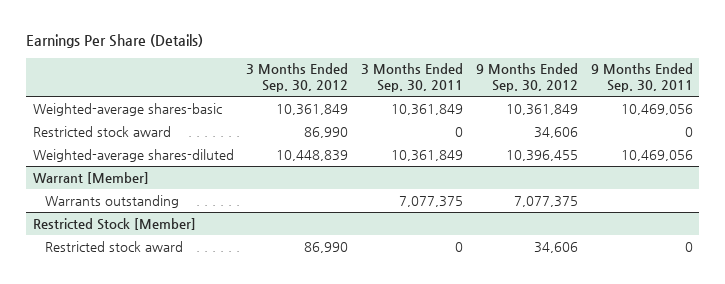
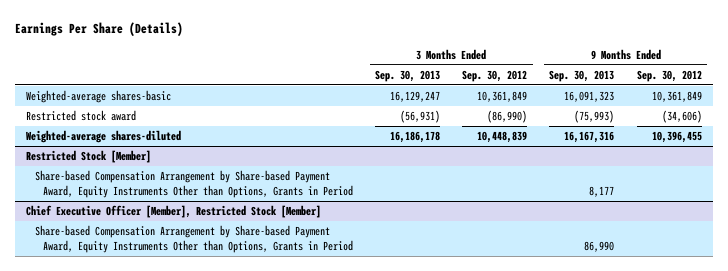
- | 3 Months Ended Sep. 30, 2012 | 3 Months Ended Sep. 30, 2011 | 9 Months Ended Sep. 30, 2012 | 9 Months Ended Sep. 30, 2011
+ | 3 Months Ended Sep. 30, 2013 | 3 Months Ended Sep. 30, 2012 | 9 Months Ended Sep. 30, 2013 | 9 Months Ended Sep. 30, 2012
- Restricted stock award | 86,990 | 0 | 34,606 | 0
+ Restricted stock award | (56,931) | (86,990) | (75,993) | (34,606)
- Warrant [Member]
- Warrants outstanding | | 7,077,375 | 7,077,375 |
@ Restricted Stock [Member]
- Restricted stock award | 86,990 | 0 | 34,606 | 0
+ Share-based Compensation Arrangement by Share-based Payment Award, Equity Instruments Other than Options, Grants in Period | | | 8,177 |
+ Chief Executive Officer [Member], Restricted Stock [Member]
+ Share-based Compensation Arrangement by Share-based Payment Award, Equity Instruments Other than Options, Grants in Period | | | 86,990 |

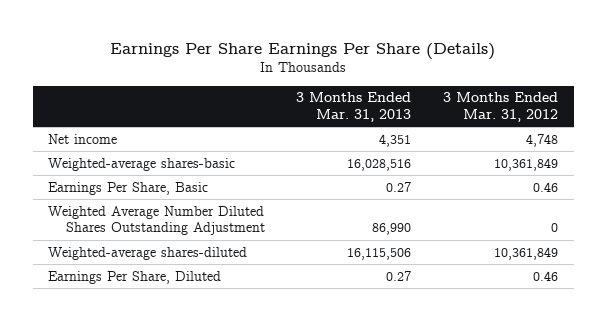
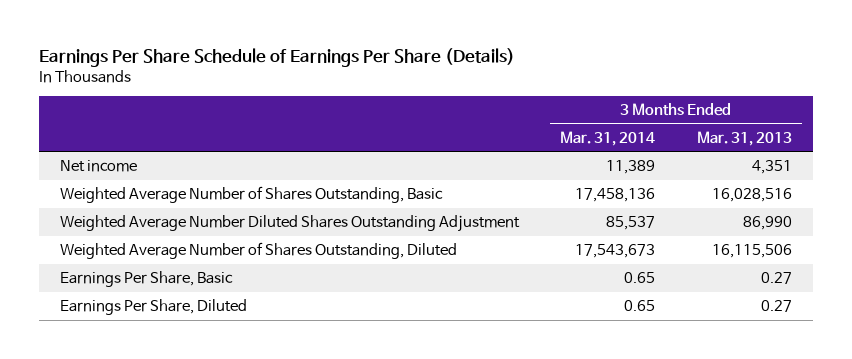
- Earnings Per Share Earnings Per Share (Details)
+ Earnings Per Share Schedule of Earnings Per Share (Details)
- | 3 Months Ended Mar. 31, 2013 | 3 Months Ended Mar. 31, 2012
+ | 3 Months Ended Mar. 31, 2014 | 3 Months Ended Mar. 31, 2013
- Weighted-average shares-basic | 16,028,516 | 10,361,849
+ Weighted Average Number of Shares Outstanding, Basic | 17,458,136 | 16,028,516
- Weighted-average shares-diluted | 16,115,506 | 10,361,849
+ Weighted Average Number of Shares Outstanding, Diluted | 17,543,673 | 16,115,506
moved down: Earnings Per Share, Basic | 0.65 | 0.27

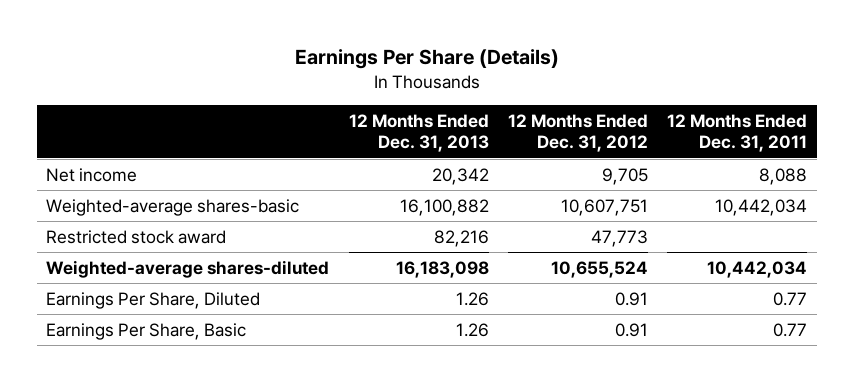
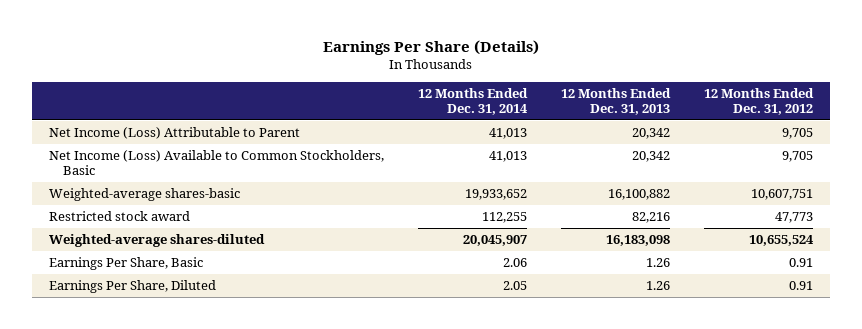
- | 12 Months Ended Dec. 31, 2013 | 12 Months Ended Dec. 31, 2012 | 12 Months Ended Dec. 31, 2011
+ | 12 Months Ended Dec. 31, 2014 | 12 Months Ended Dec. 31, 2013 | 12 Months Ended Dec. 31, 2012
- Net income | 20,342 | 9,705 | 8,088
+ Net Income (Loss) Attributable to Parent | 41,013 | 20,342 | 9,705
+ Net Income (Loss) Available to Common Stockholders, Basic | 41,013 | 20,342 | 9,705
moved down: Earnings Per Share, Diluted | 2.05 | 1.26 | 0.91

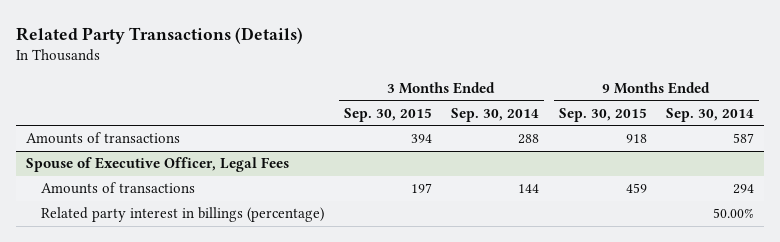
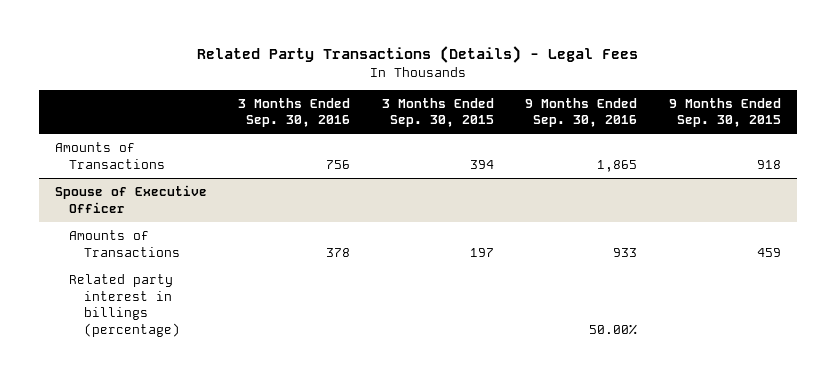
- Related Party Transactions (Details)
+ Related Party Transactions (Details) - Legal Fees
- | 3 Months Ended Sep. 30, 2015 | 3 Months Ended Sep. 30, 2014 | 9 Months Ended Sep. 30, 2015 | 9 Months Ended Sep. 30, 2014
+ | 3 Months Ended Sep. 30, 2016 | 3 Months Ended Sep. 30, 2015 | 9 Months Ended Sep. 30, 2016 | 9 Months Ended Sep. 30, 2015
- Amounts of transactions | 394 | 288 | 918 | 587
- Spouse of Executive Officer, Legal Fees
- Amounts of transactions | 197 | 144 | 459 | 294
+ Amounts of Transactions | 756 | 394 | 1,865 | 918
+ Spouse of Executive Officer
+ Amounts of Transactions | 378 | 197 | 933 | 459

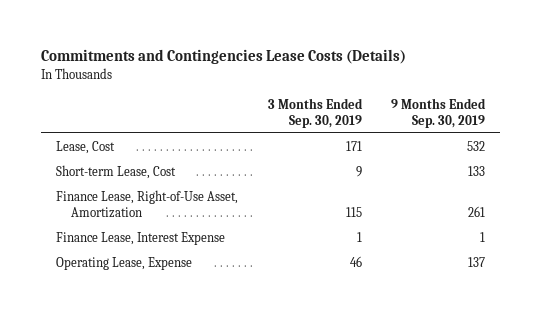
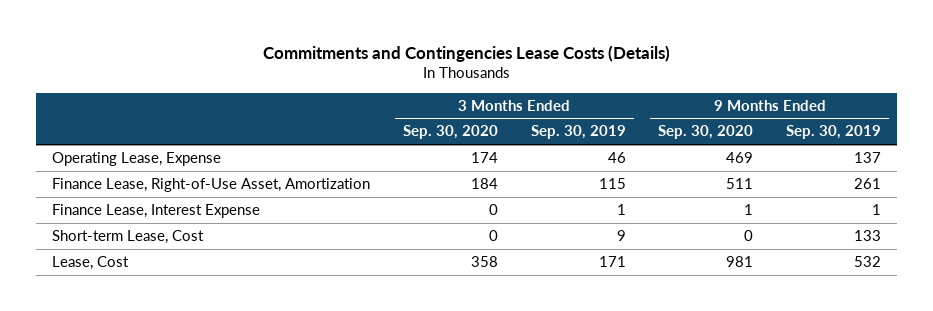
- | 3 Months Ended Sep. 30, 2019 | 9 Months Ended Sep. 30, 2019
+ | 3 Months Ended Sep. 30, 2020 | 3 Months Ended Sep. 30, 2019 | 9 Months Ended Sep. 30, 2020 | 9 Months Ended Sep. 30, 2019
moved up: Operating Lease, Expense | 174 | 46 | 469 | 137
moved down: Short-term Lease, Cost | 0 | 9 | 0 | 133
moved down: Lease, Cost | 358 | 171 | 981 | 532

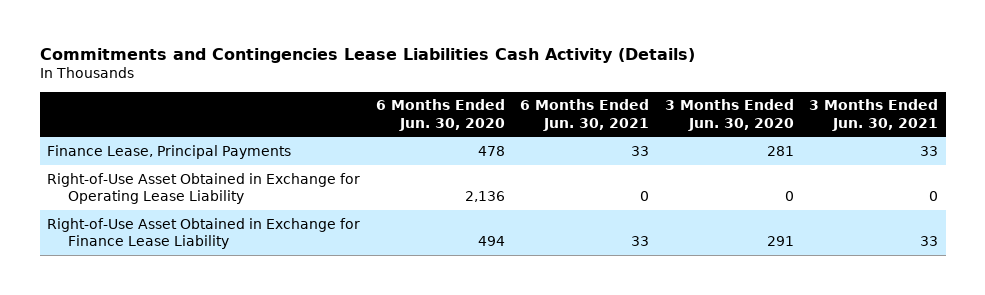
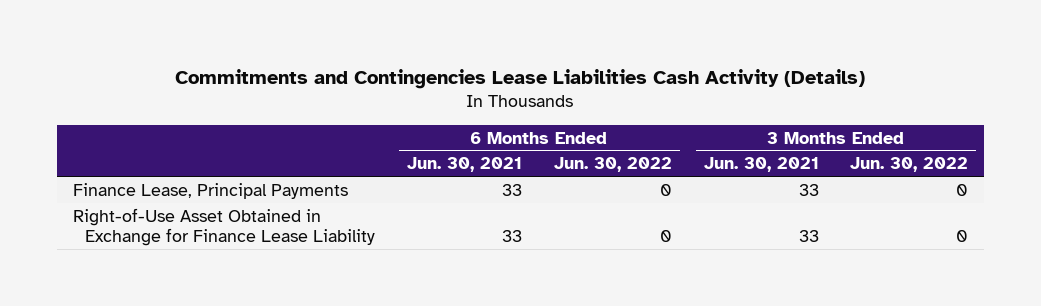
- | 6 Months Ended Jun. 30, 2020 | 6 Months Ended Jun. 30, 2021 | 3 Months Ended Jun. 30, 2020 | 3 Months Ended Jun. 30, 2021
+ | 6 Months Ended Jun. 30, 2021 | 6 Months Ended Jun. 30, 2022 | 3 Months Ended Jun. 30, 2021 | 3 Months Ended Jun. 30, 2022
- Right-of-Use Asset Obtained in Exchange for Operating Lease Liability | 2,136 | 0 | 0 | 0

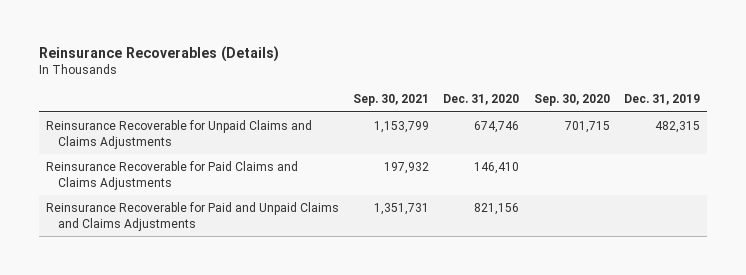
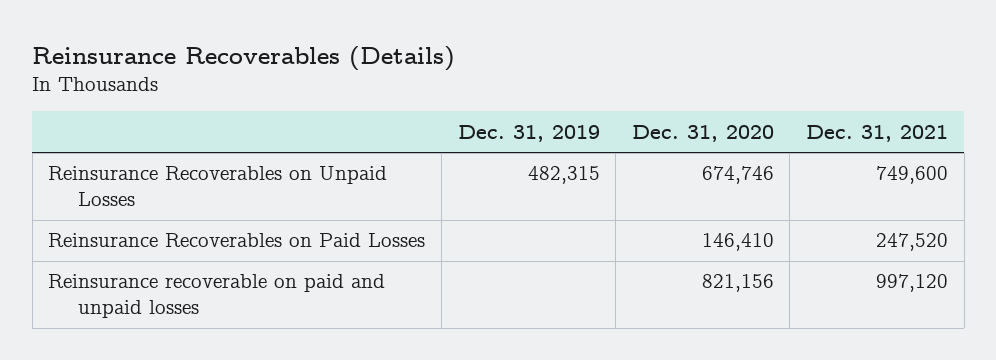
- | Sep. 30, 2021 | Dec. 31, 2020 | Sep. 30, 2020 | Dec. 31, 2019
+ | Dec. 31, 2019 | Dec. 31, 2020 | Dec. 31, 2021
- Reinsurance Recoverable for Unpaid Claims and Claims Adjustments | 1,153,799 | 674,746 | 701,715 | 482,315
- Reinsurance Recoverable for Paid Claims and Claims Adjustments | 197,932 | 146,410 | |
- Reinsurance Recoverable for Paid and Unpaid Claims and Claims Adjustments | 1,351,731 | 821,156 | |
+ Reinsurance Recoverables on Unpaid Losses | 482,315 | 674,746 | 749,600
+ Reinsurance Recoverables on Paid Losses | | 146,410 | 247,520
+ Reinsurance recoverable on paid and unpaid losses | | 821,156 | 997,120

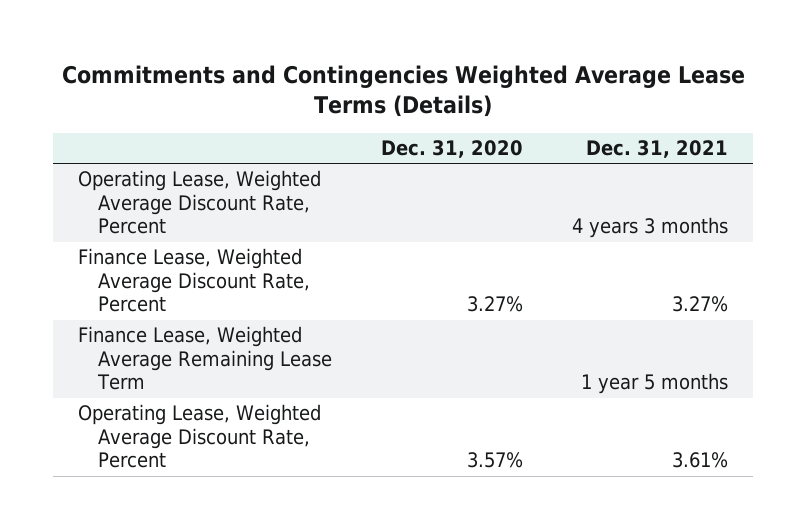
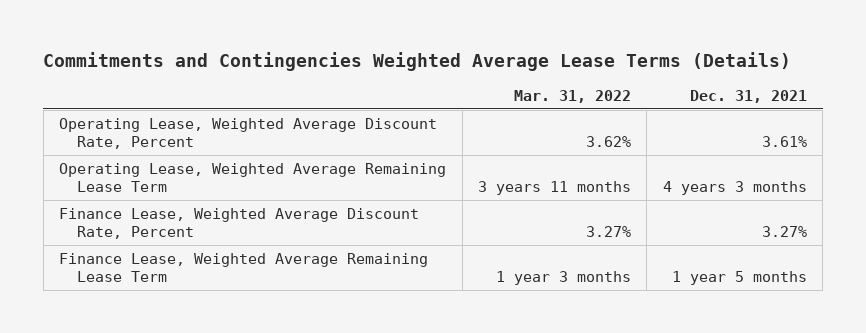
- | Dec. 31, 2020 | Dec. 31, 2021
+ | Mar. 31, 2022 | Dec. 31, 2021
- Operating Lease, Weighted Average Discount Rate, Percent | | 4 years 3 months
moved up: Operating Lease, Weighted Average Discount Rate, Percent | 3.62% | 3.61%
+ Operating Lease, Weighted Average Remaining Lease Term | 3 years 11 months | 4 years 3 months

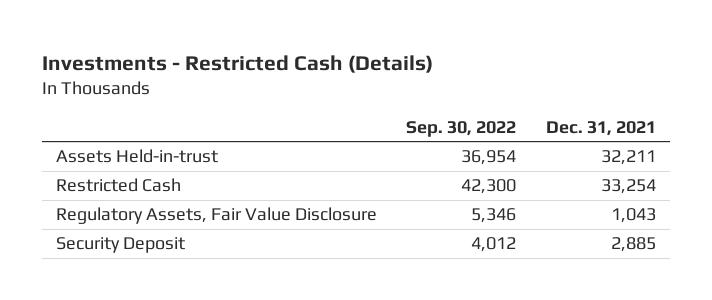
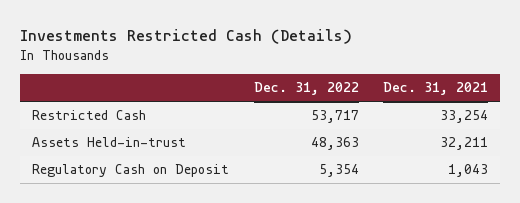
- Investments - Restricted Cash (Details)
+ Investments Restricted Cash (Details)
- | Sep. 30, 2022 | Dec. 31, 2021
+ | Dec. 31, 2022 | Dec. 31, 2021
- Regulatory Assets, Fair Value Disclosure | 5,346 | 1,043
- Security Deposit | 4,012 | 2,885
moved down: Assets Held-in-trust | 48,363 | 32,211
+ Regulatory Cash on Deposit | 5,354 | 1,043

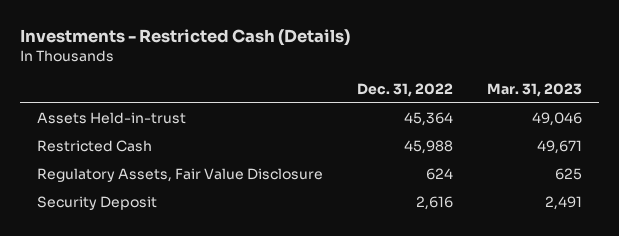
- Investments Restricted Cash (Details)
+ Investments - Restricted Cash (Details)
- | Dec. 31, 2022 | Dec. 31, 2021
+ | Dec. 31, 2022 | Mar. 31, 2023
- Restricted Cash | 53,717 | 33,254
- Assets Held-in-trust | 48,363 | 32,211
- Regulatory Cash on Deposit | 5,354 | 1,043
+ Assets Held-in-trust | 45,364 | 49,046
+ Restricted Cash | 45,988 | 49,671
+ Regulatory Assets, Fair Value Disclosure | 624 | 625
+ Security Deposit | 2,616 | 2,491

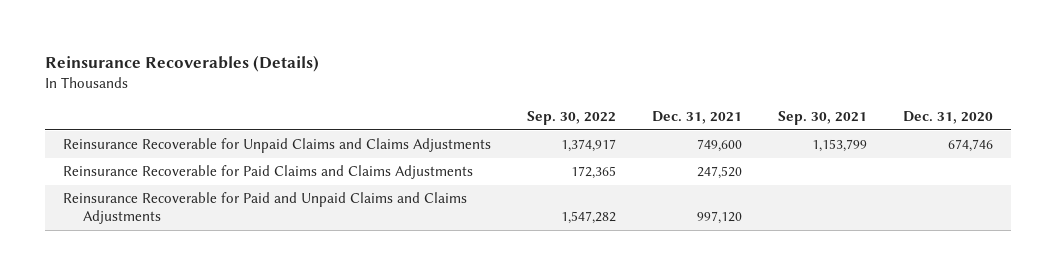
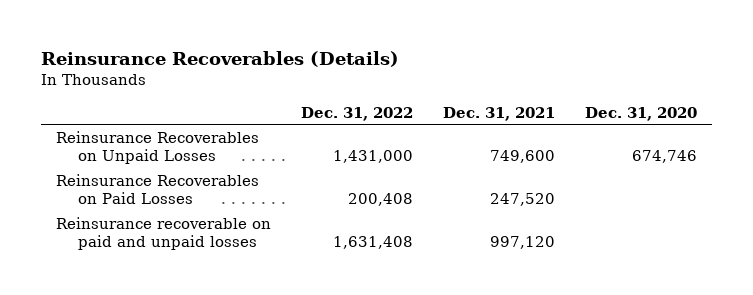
- | Sep. 30, 2022 | Dec. 31, 2021 | Sep. 30, 2021 | Dec. 31, 2020
+ | Dec. 31, 2022 | Dec. 31, 2021 | Dec. 31, 2020
- Reinsurance Recoverable for Unpaid Claims and Claims Adjustments | 1,374,917 | 749,600 | 1,153,799 | 674,746
- Reinsurance Recoverable for Paid Claims and Claims Adjustments | 172,365 | 247,520 | |
- Reinsurance Recoverable for Paid and Unpaid Claims and Claims Adjustments | 1,547,282 | 997,120 | |
+ Reinsurance Recoverables on Unpaid Losses | 1,431,000 | 749,600 | 674,746
+ Reinsurance Recoverables on Paid Losses | 200,408 | 247,520 |
+ Reinsurance recoverable on paid and unpaid losses | 1,631,408 | 997,120 |

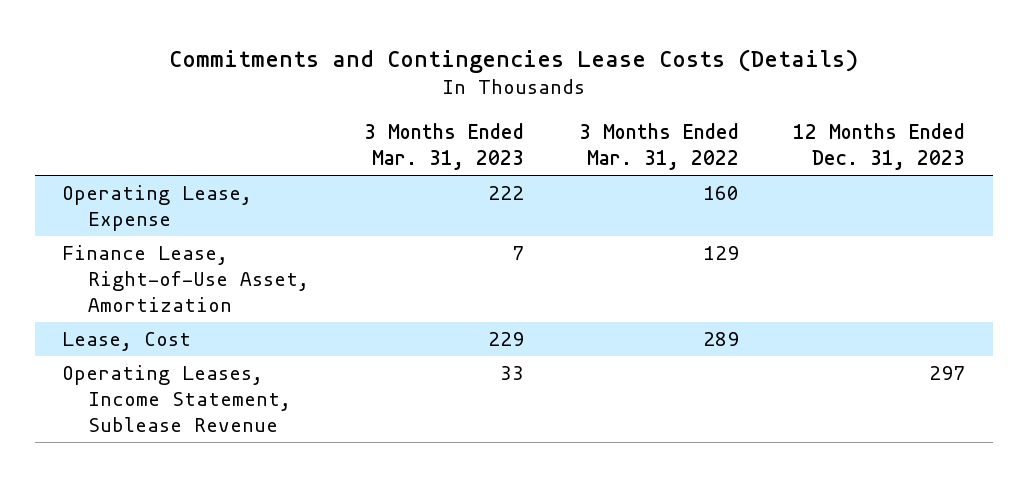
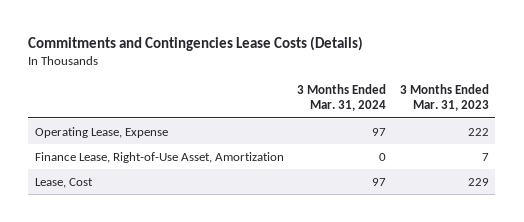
- | 3 Months Ended Mar. 31, 2023 | 3 Months Ended Mar. 31, 2022 | 12 Months Ended Dec. 31, 2023
+ | 3 Months Ended Mar. 31, 2024 | 3 Months Ended Mar. 31, 2023
- Operating Leases, Income Statement, Sublease Revenue | 33 | | 297

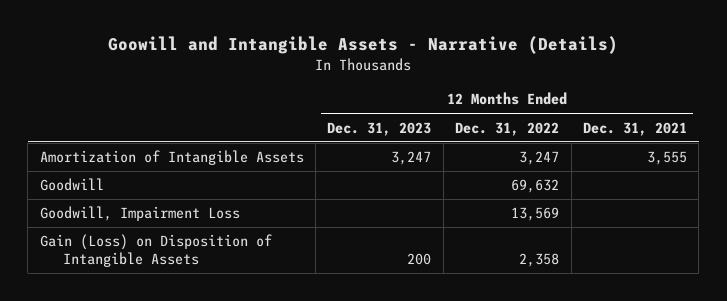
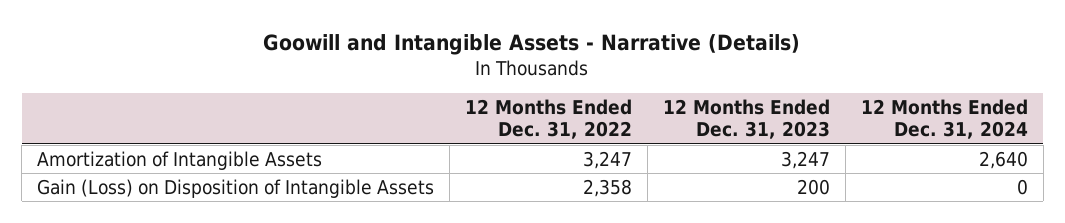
- | 12 Months Ended Dec. 31, 2023 | 12 Months Ended Dec. 31, 2022 | 12 Months Ended Dec. 31, 2021
+ | 12 Months Ended Dec. 31, 2022 | 12 Months Ended Dec. 31, 2023 | 12 Months Ended Dec. 31, 2024
- Goodwill | | 69,632 |
- Goodwill, Impairment Loss | | 13,569 |

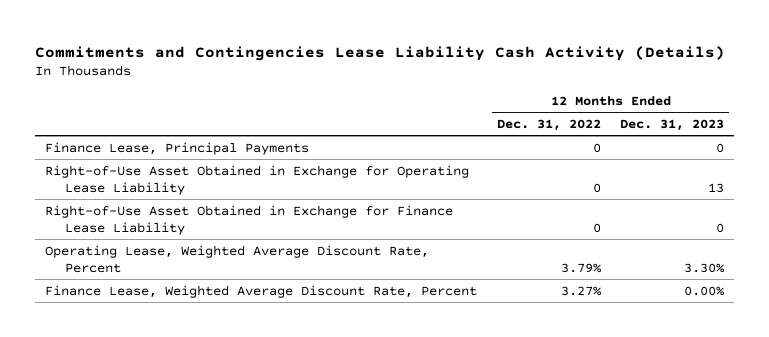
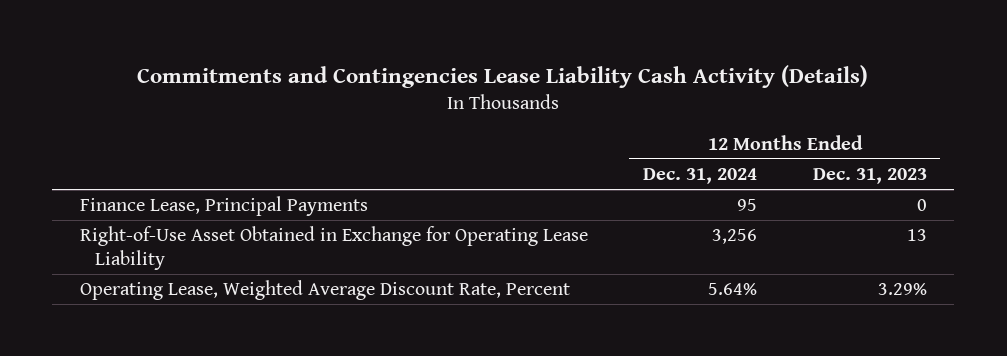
- | 12 Months Ended Dec. 31, 2022 | 12 Months Ended Dec. 31, 2023
+ | 12 Months Ended Dec. 31, 2024 | 12 Months Ended Dec. 31, 2023
- Right-of-Use Asset Obtained in Exchange for Finance Lease Liability | 0 | 0
- Operating Lease, Weighted Average Discount Rate, Percent | 3.79% | 3.30%
- Finance Lease, Weighted Average Discount Rate, Percent | 3.27% | 0.00%
+ Operating Lease, Weighted Average Discount Rate, Percent | 5.64% | 3.29%

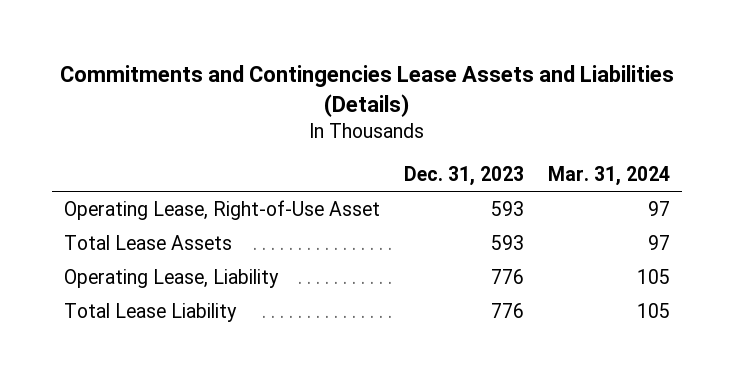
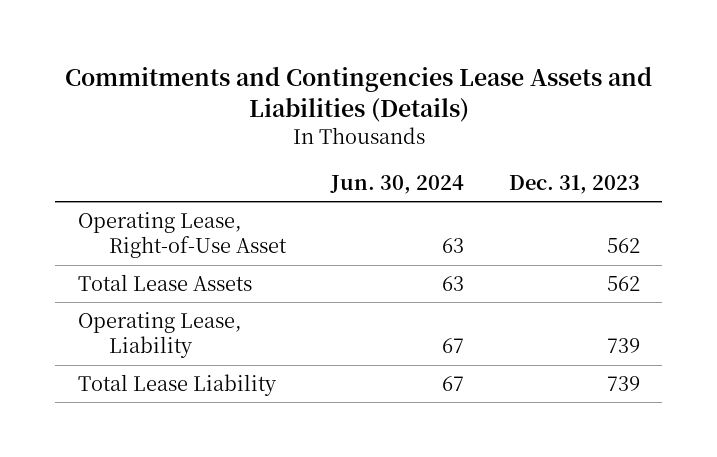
- | Dec. 31, 2023 | Mar. 31, 2024
+ | Jun. 30, 2024 | Dec. 31, 2023
- Operating Lease, Right-of-Use Asset | 593 | 97
- Total Lease Assets | 593 | 97
- Operating Lease, Liability | 776 | 105
- Total Lease Liability | 776 | 105
+ Operating Lease, Right-of-Use Asset | 63 | 562
+ Total Lease Assets | 63 | 562
+ Operating Lease, Liability | 67 | 739
+ Total Lease Liability | 67 | 739

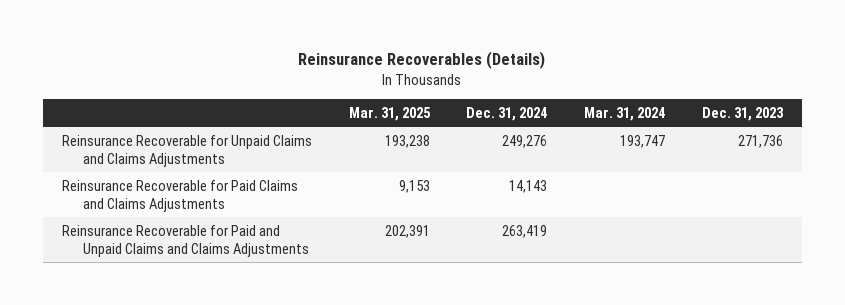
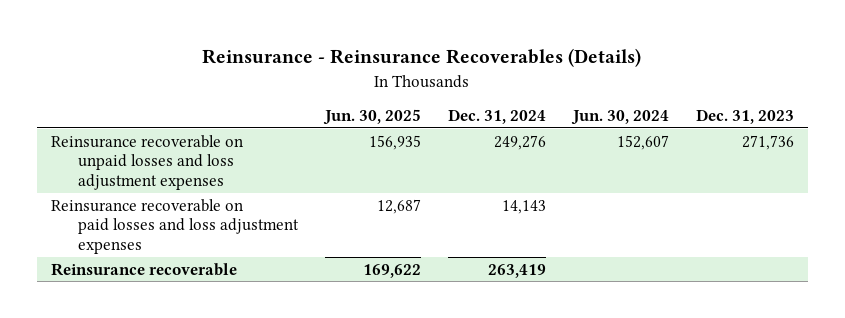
- Reinsurance Recoverables (Details)
+ Reinsurance - Reinsurance Recoverables (Details)
- | Mar. 31, 2025 | Dec. 31, 2024 | Mar. 31, 2024 | Dec. 31, 2023
+ | Jun. 30, 2025 | Dec. 31, 2024 | Jun. 30, 2024 | Dec. 31, 2023
- Reinsurance Recoverable for Unpaid Claims and Claims Adjustments | 193,238 | 249,276 | 193,747 | 271,736
- Reinsurance Recoverable for Paid Claims and Claims Adjustments | 9,153 | 14,143 | |
- Reinsurance Recoverable for Paid and Unpaid Claims and Claims Adjustments | 202,391 | 263,419 | |
+ Reinsurance recoverable on unpaid losses and loss adjustment expenses | 156,935 | 249,276 | 152,607 | 271,736
+ Reinsurance recoverable on paid losses and loss adjustment expenses | 12,687 | 14,143 | |
+ Reinsurance recoverable | 169,622 | 263,419 | |

